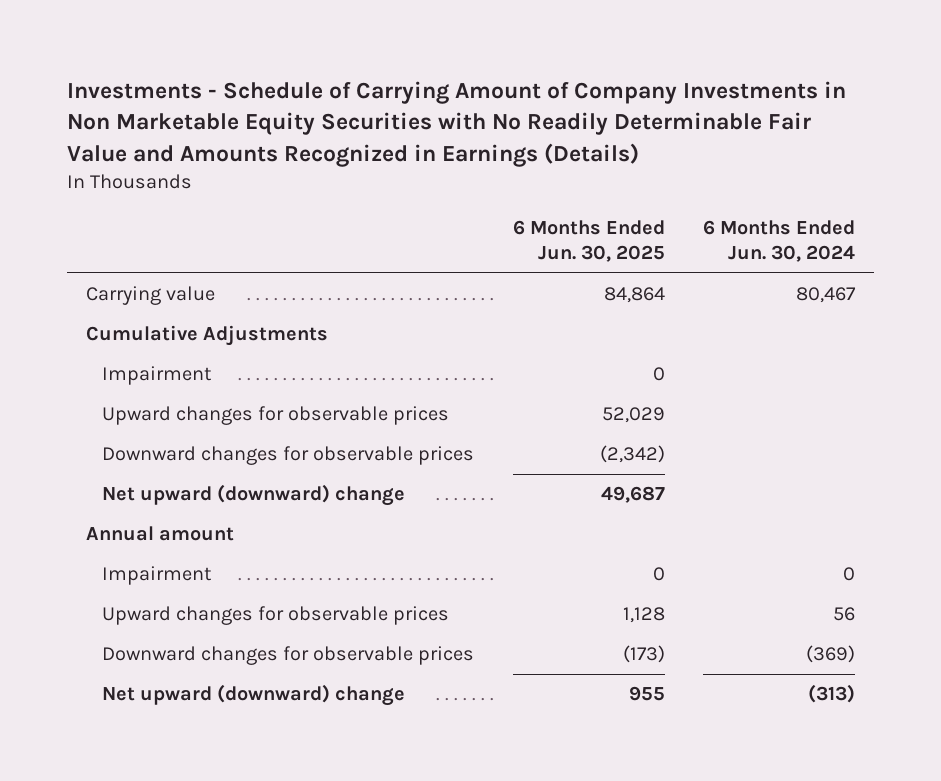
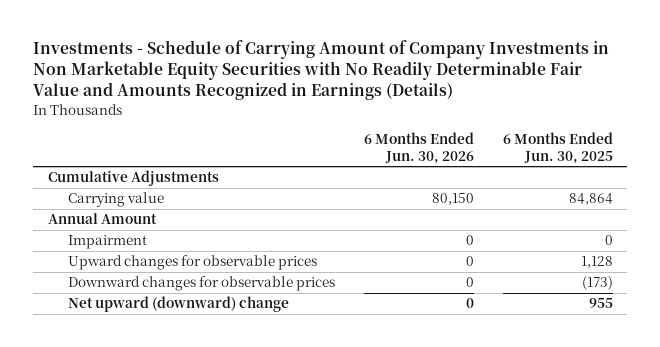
- | 6 Months Ended Jun. 30, 2025 | 6 Months Ended Jun. 30, 2024
+ | 6 Months Ended Jun. 30, 2026 | 6 Months Ended Jun. 30, 2025
- Impairment | 0 |
- Upward changes for observable prices | 52,029 |
- Downward changes for observable prices | (2,342) |
- Net upward (downward) change | 49,687 |
- Annual amount
moved down: Carrying value | 80,150 | 84,864
+ Annual Amount

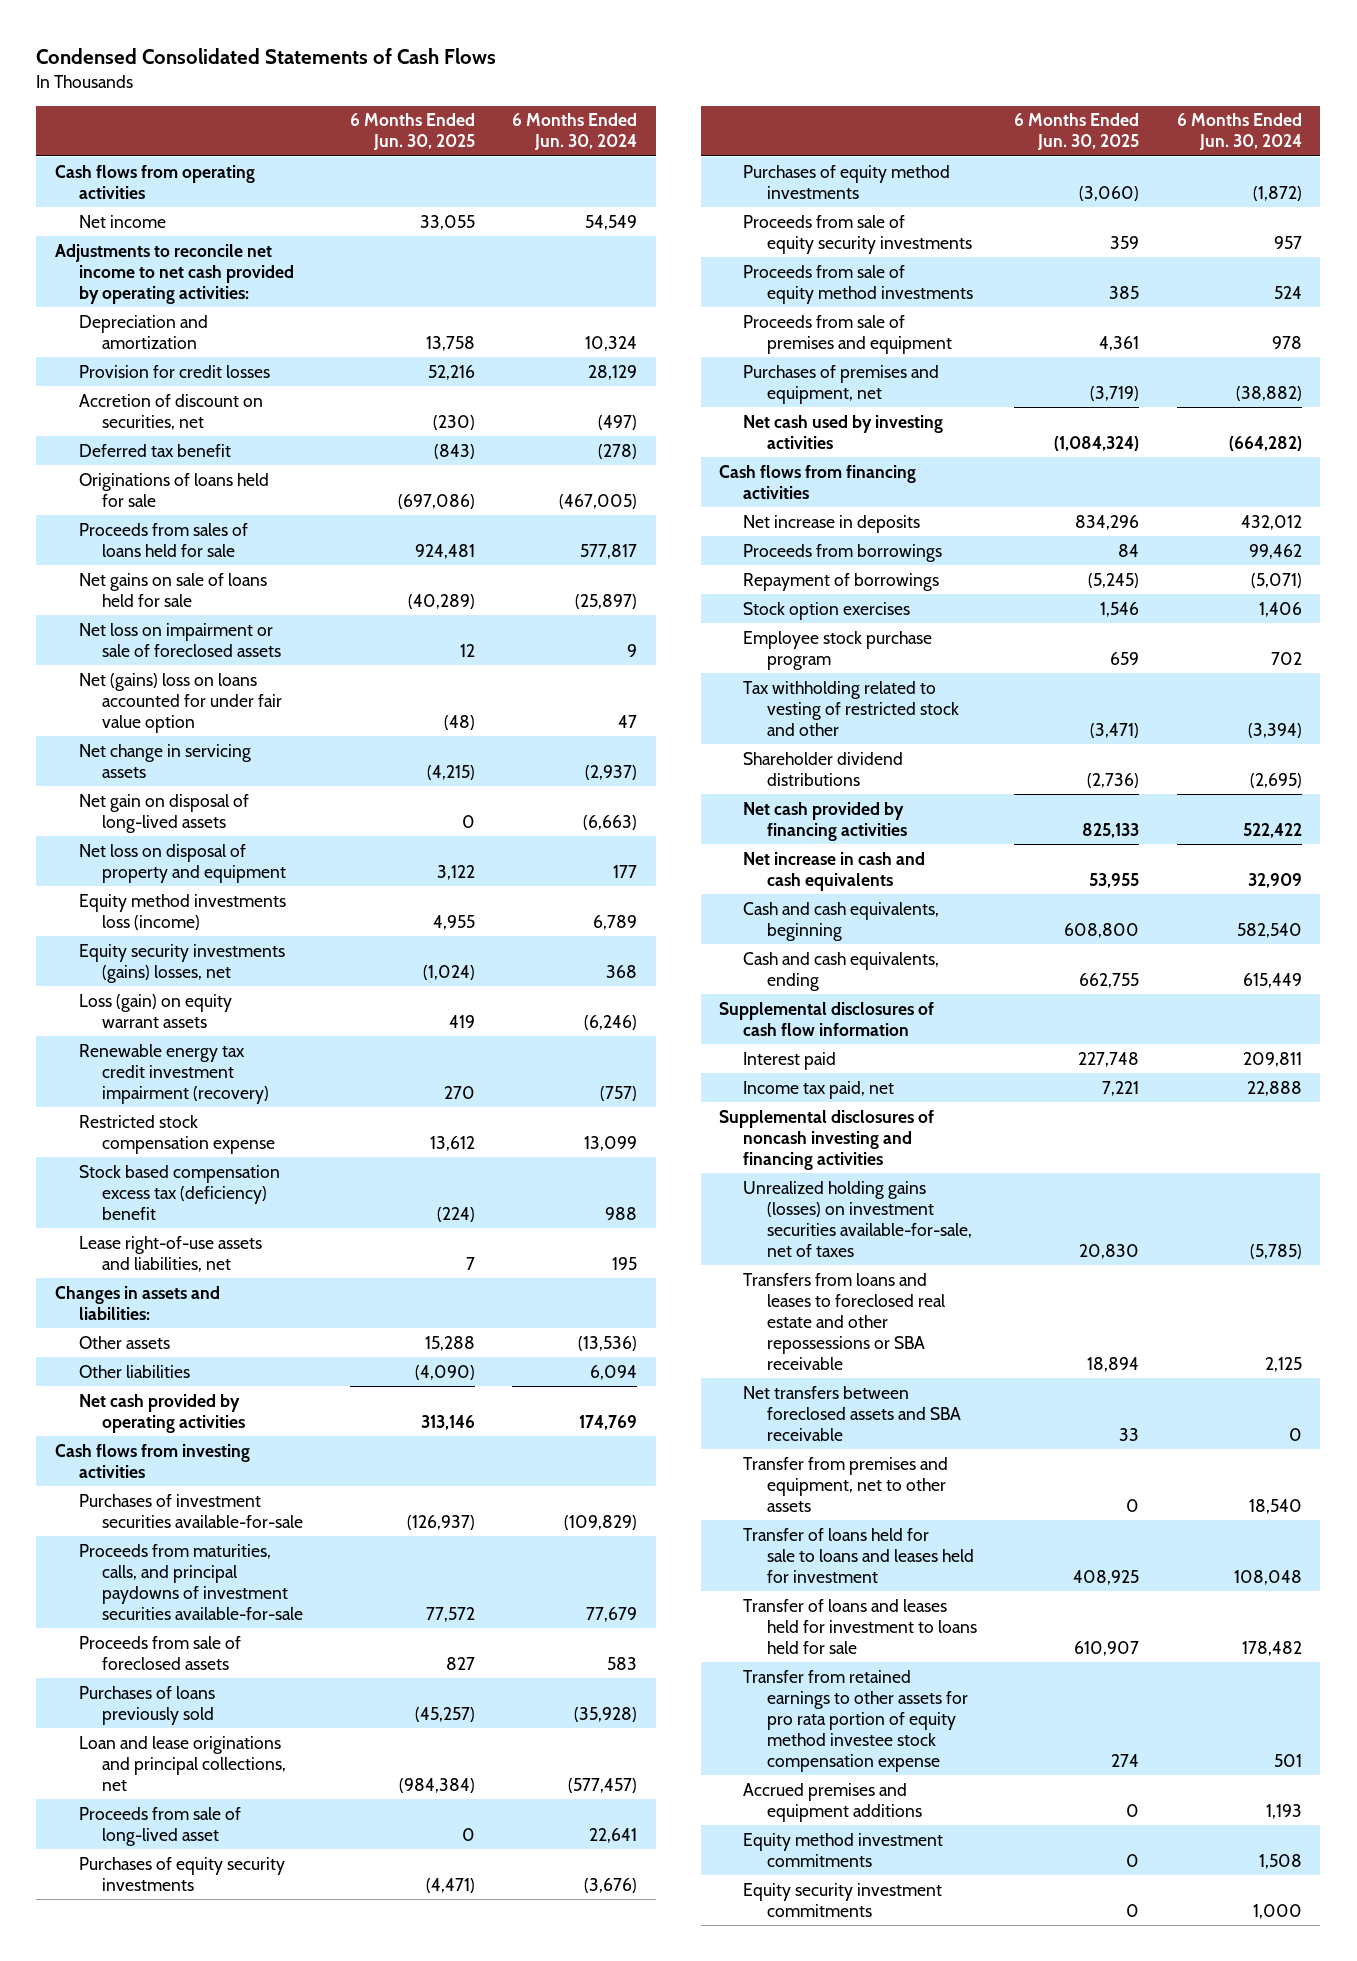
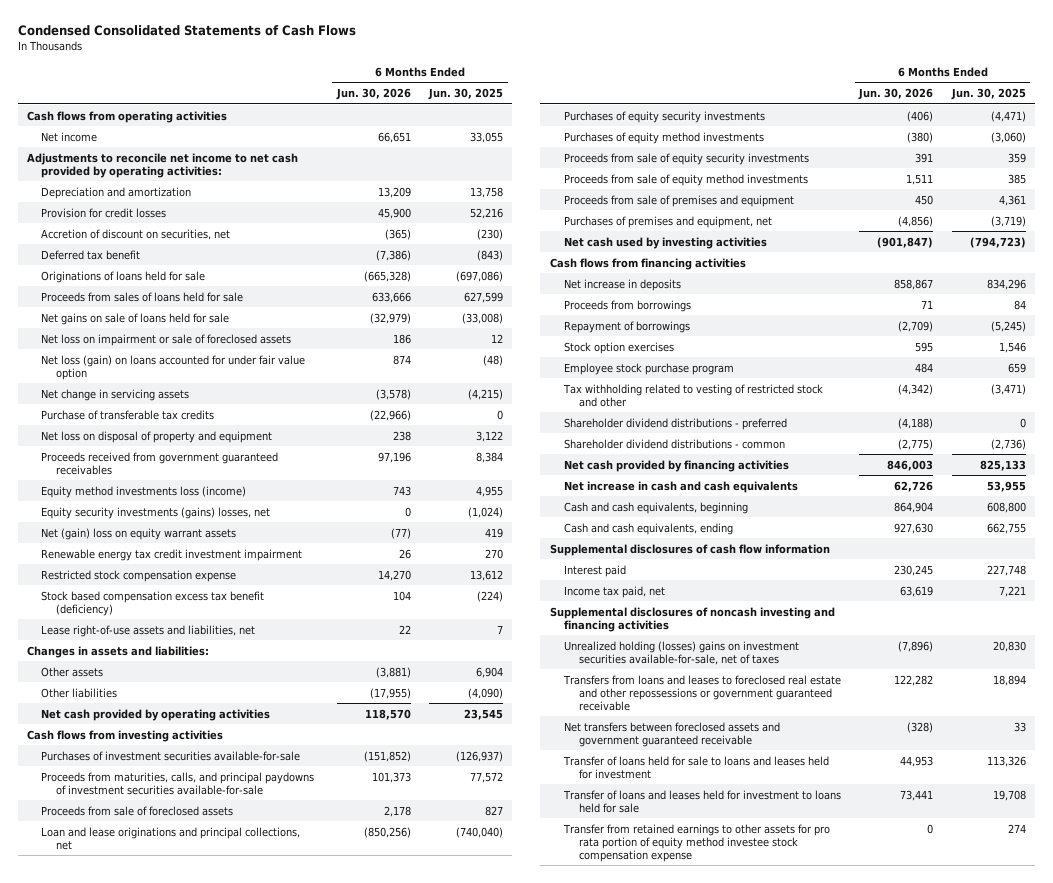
- | 6 Months Ended Jun. 30, 2025 | 6 Months Ended Jun. 30, 2024
+ | 6 Months Ended Jun. 30, 2026 | 6 Months Ended Jun. 30, 2025
- Proceeds from sales of loans held for sale | 924,481 | 577,817
- Net gains on sale of loans held for sale | (40,289) | (25,897)
+ Proceeds from sales of loans held for sale | 633,666 | 627,599
+ Net gains on sale of loans held for sale | (32,979) | (33,008)
- Net (gains) loss on loans accounted for under fair value option | (48) | 47
+ Net loss (gain) on loans accounted for under fair value option | 874 | (48)
- Net gain on disposal of long-lived assets | 0 | (6,663)
+ Purchase of transferable tax credits | (22,966) | 0
+ Proceeds received from government guaranteed receivables | 97,196 | 8,384
- Loss (gain) on equity warrant assets | 419 | (6,246)
- Renewable energy tax credit investment impairment (recovery) | 270 | (757)
+ Net (gain) loss on equity warrant assets | (77) | 419
+ Renewable energy tax credit investment impairment | 26 | 270
- Stock based compensation excess tax (deficiency) benefit | (224) | 988
+ Stock based compensation excess tax benefit (deficiency) | 104 | (224)
- Other assets | 15,288 | (13,536)
+ Other assets | (3,881) | 6,904
- Net cash provided by operating activities | 313,146 | 174,769
+ Net cash provided by operating activities | 118,570 | 23,545
- Purchases of loans previously sold | (45,257) | (35,928)
- Loan and lease originations and principal collections, net | (984,384) | (577,457)
- Proceeds from sale of long-lived asset | 0 | 22,641
+ Loan and lease originations and principal collections, net | (850,256) | (740,040)
- Net cash used by investing activities | (1,084,324) | (664,282)
+ Net cash used by investing activities | (901,847) | (794,723)
- Shareholder dividend distributions | (2,736) | (2,695)
+ Shareholder dividend distributions - preferred | (4,188) | 0
+ Shareholder dividend distributions - common | (2,775) | (2,736)
- Unrealized holding gains (losses) on investment securities available-for-sale, net of taxes | 20,830 | (5,785)
- Transfers from loans and leases to foreclosed real estate and other repossessions or SBA receivable | 18,894 | 2,125
- Net transfers between foreclosed assets and SBA receivable | 33 | 0
- Transfer from premises and equipment, net to other assets | 0 | 18,540
- Transfer of loans held for sale to loans and leases held for investment | 408,925 | 108,048
- Transfer of loans and leases held for investment to loans held for sale | 610,907 | 178,482
+ Unrealized holding (losses) gains on investment securities available-for-sale, net of taxes | (7,896) | 20,830
+ Transfers from loans and leases to foreclosed real estate and other repossessions or government guaranteed receivable | 122,282 | 18,894
+ Net transfers between foreclosed assets and government guaranteed receivable | (328) | 33
+ Transfer of loans held for sale to loans and leases held for investment | 44,953 | 113,326
+ Transfer of loans and leases held for investment to loans held for sale | 73,441 | 19,708
- Accrued premises and equipment additions | 0 | 1,193
- Equity method investment commitments | 0 | 1,508
- Equity security investment commitments | 0 | 1,000

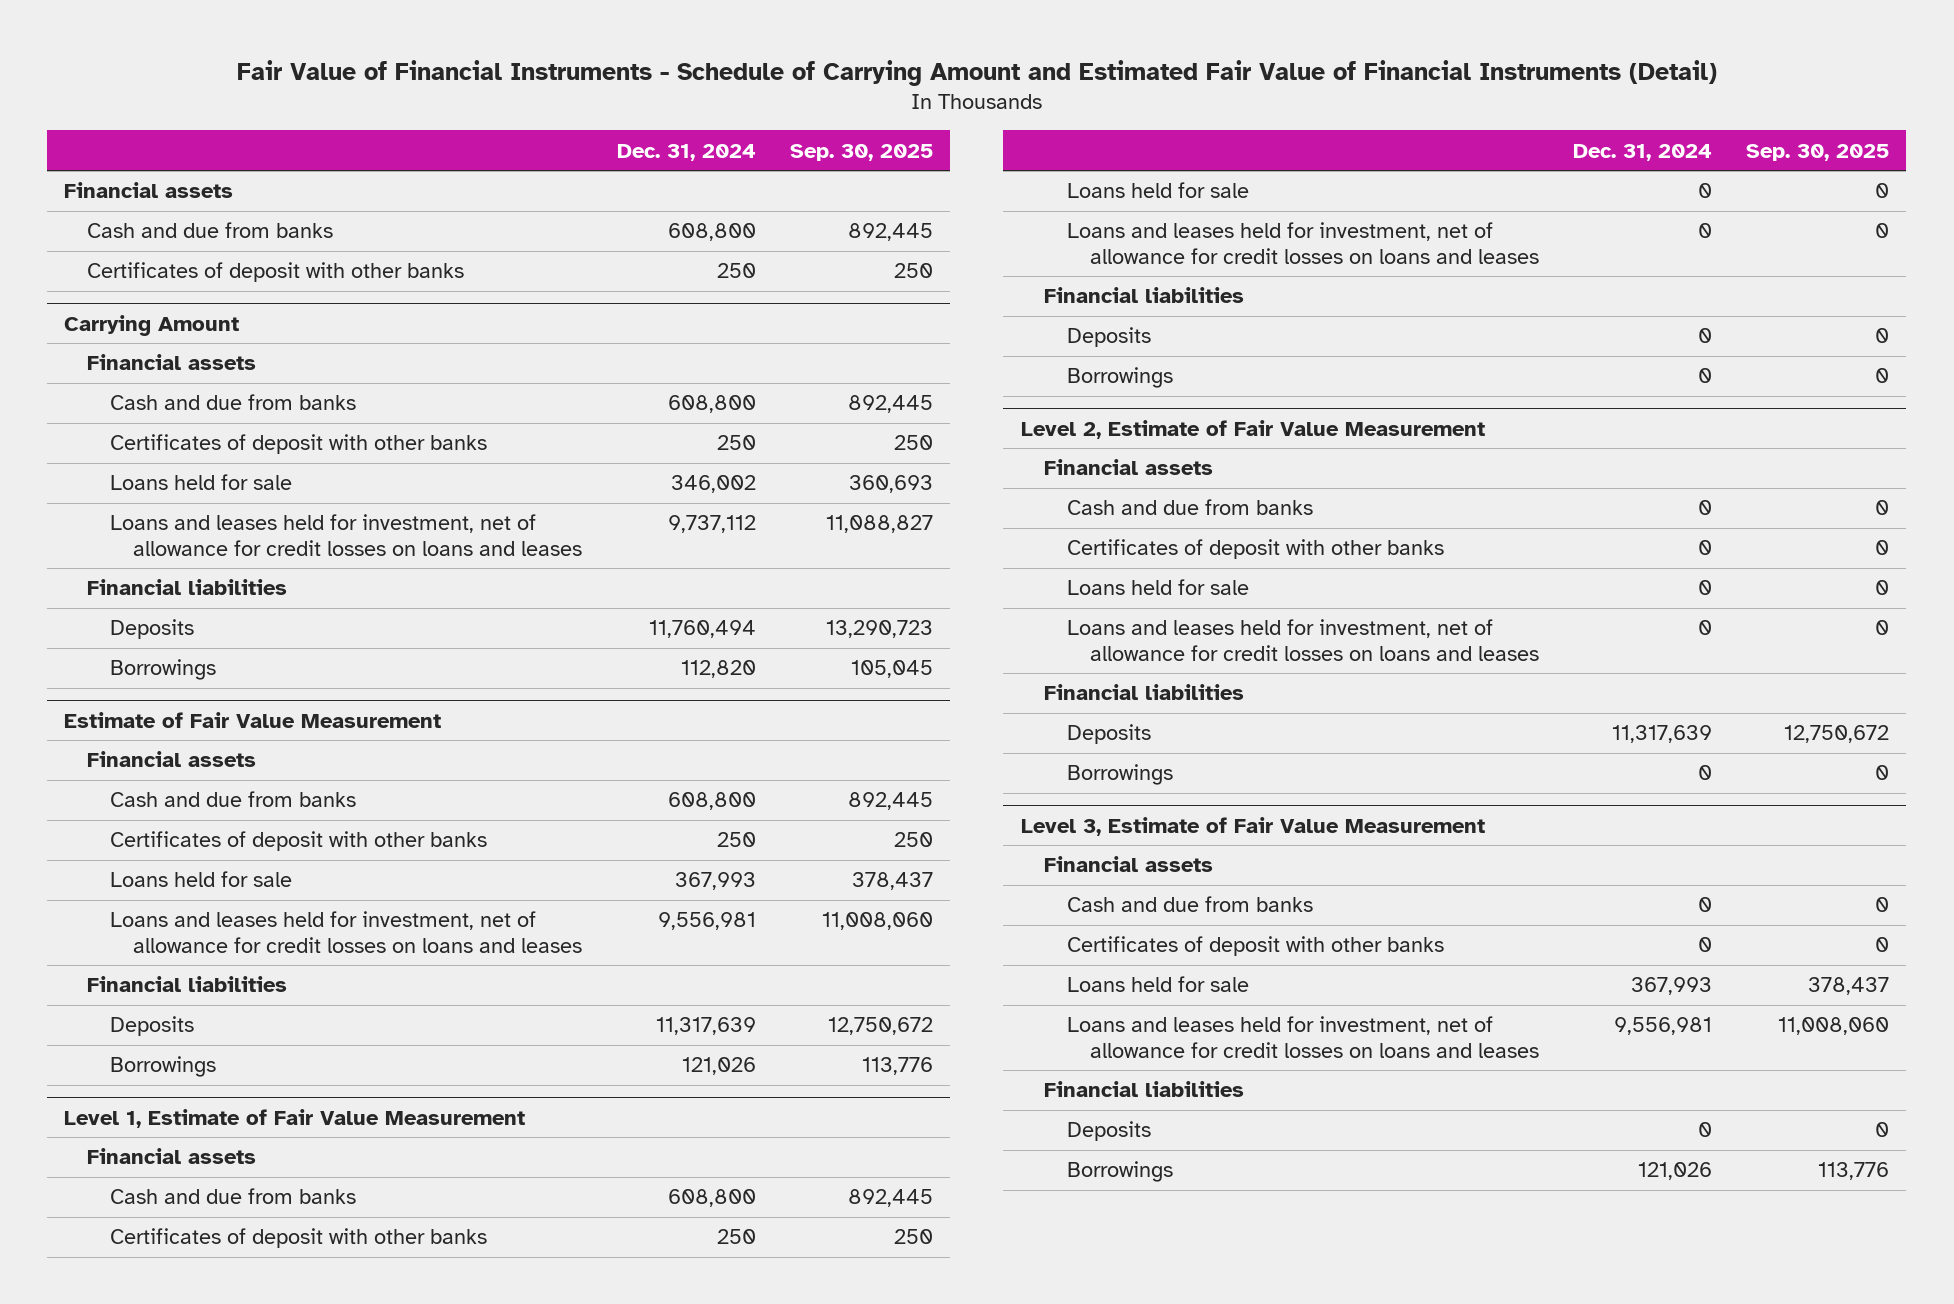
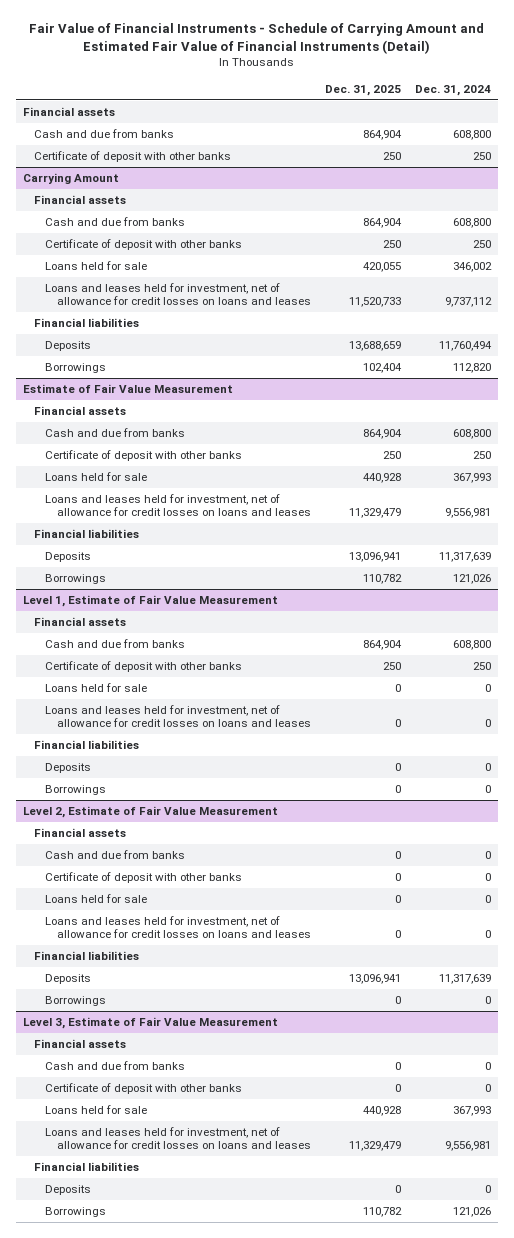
- | Dec. 31, 2024 | Sep. 30, 2025
+ | Dec. 31, 2025 | Dec. 31, 2024
- Certificates of deposit with other banks | 250 | 250
+ Certificate of deposit with other banks | 250 | 250
@ Carrying Amount
- Certificates of deposit with other banks | 250 | 250
+ Certificate of deposit with other banks | 250 | 250
@ Estimate of Fair Value Measurement
- Certificates of deposit with other banks | 250 | 250
+ Certificate of deposit with other banks | 250 | 250
@ Level 1, Estimate of Fair Value Measurement
- Certificates of deposit with other banks | 250 | 250
+ Certificate of deposit with other banks | 250 | 250
@ Level 2, Estimate of Fair Value Measurement
- Certificates of deposit with other banks | 0 | 0
+ Certificate of deposit with other banks | 0 | 0
@ Level 3, Estimate of Fair Value Measurement
- Certificates of deposit with other banks | 0 | 0
+ Certificate of deposit with other banks | 0 | 0

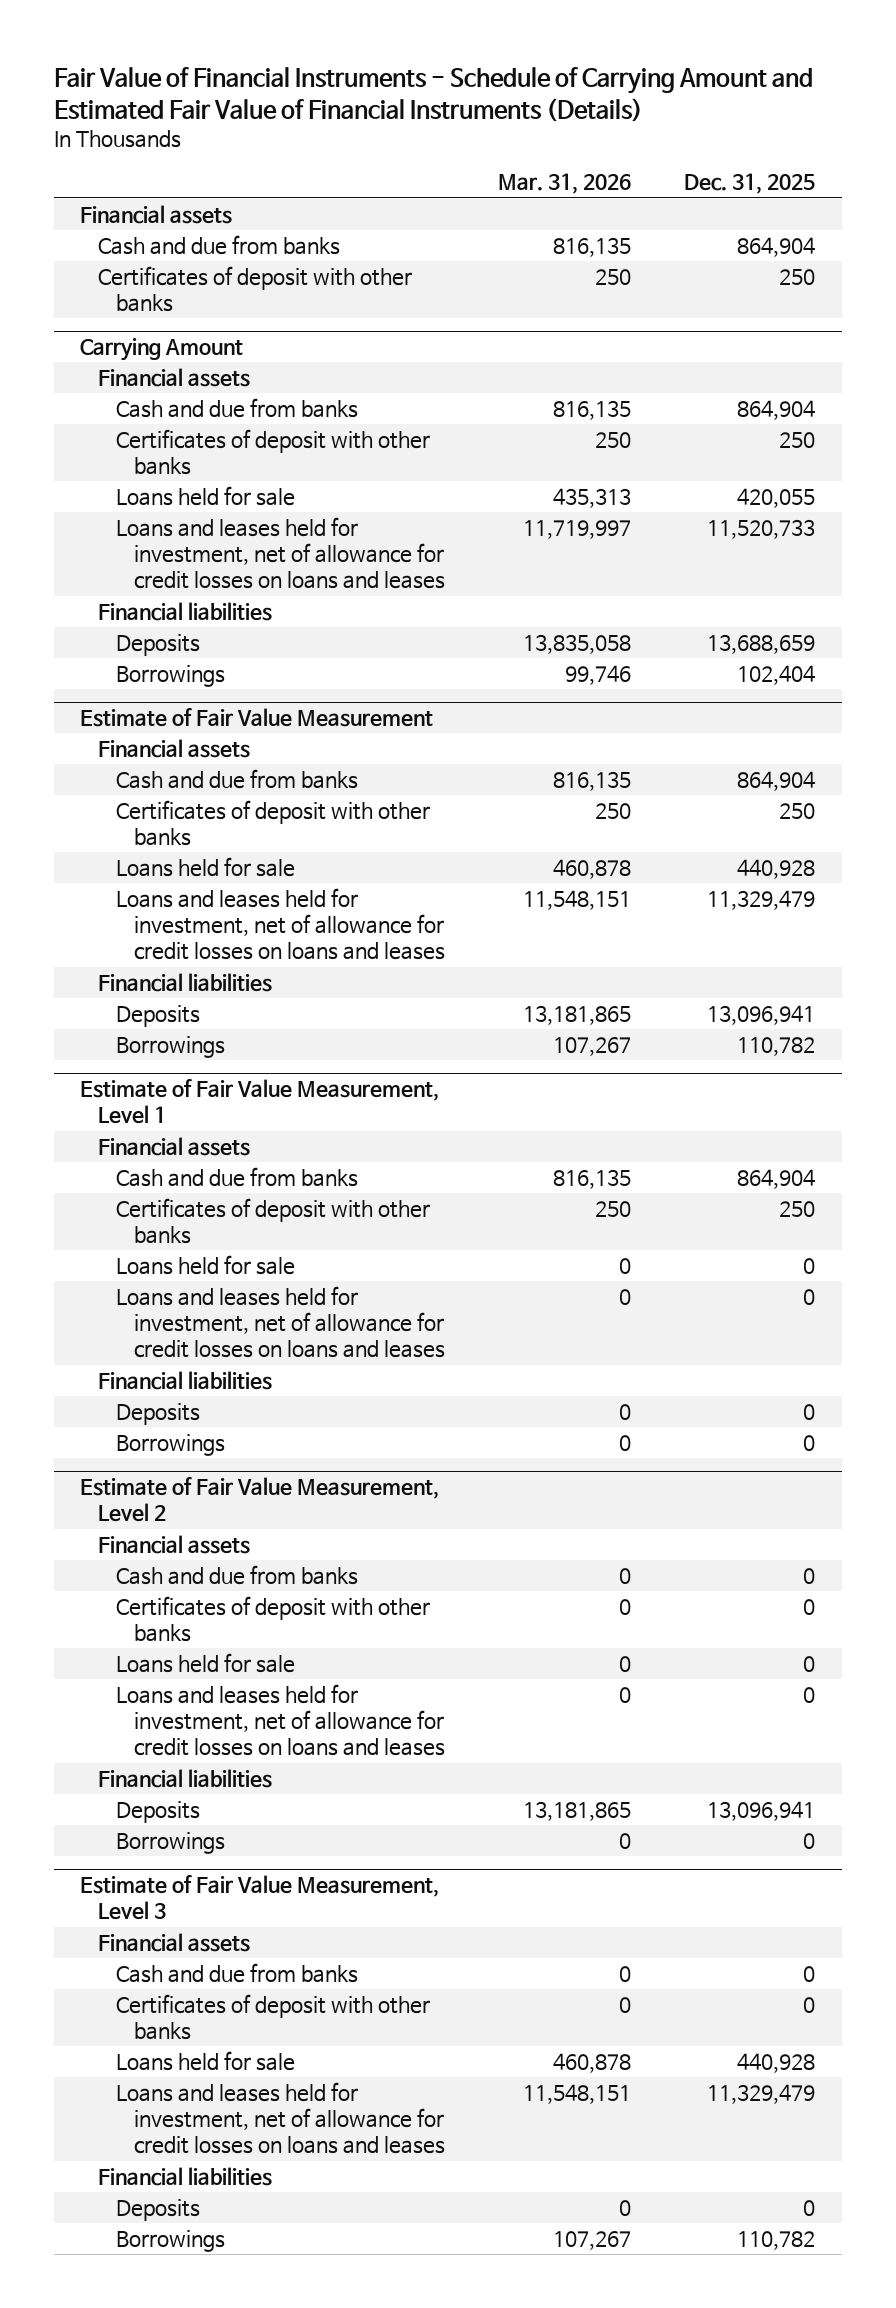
- Fair Value of Financial Instruments - Schedule of Carrying Amount and Estimated Fair Value of Financial Instruments (Detail)
+ Fair Value of Financial Instruments - Schedule of Carrying Amount and Estimated Fair Value of Financial Instruments (Details)
- | Dec. 31, 2025 | Dec. 31, 2024
+ | Mar. 31, 2026 | Dec. 31, 2025
- Certificate of deposit with other banks | 250 | 250
+ Certificates of deposit with other banks | 250 | 250
@ Carrying Amount
- Certificate of deposit with other banks | 250 | 250
+ Certificates of deposit with other banks | 250 | 250
@ Estimate of Fair Value Measurement
- Certificate of deposit with other banks | 250 | 250
+ Certificates of deposit with other banks | 250 | 250
- Level 1, Estimate of Fair Value Measurement
+ Estimate of Fair Value Measurement, Level 1
- Certificate of deposit with other banks | 250 | 250
+ Certificates of deposit with other banks | 250 | 250
- Level 2, Estimate of Fair Value Measurement
+ Estimate of Fair Value Measurement, Level 2
- Certificate of deposit with other banks | 0 | 0
+ Certificates of deposit with other banks | 0 | 0
- Level 3, Estimate of Fair Value Measurement
+ Estimate of Fair Value Measurement, Level 3
- Certificate of deposit with other banks | 0 | 0
+ Certificates of deposit with other banks | 0 | 0

